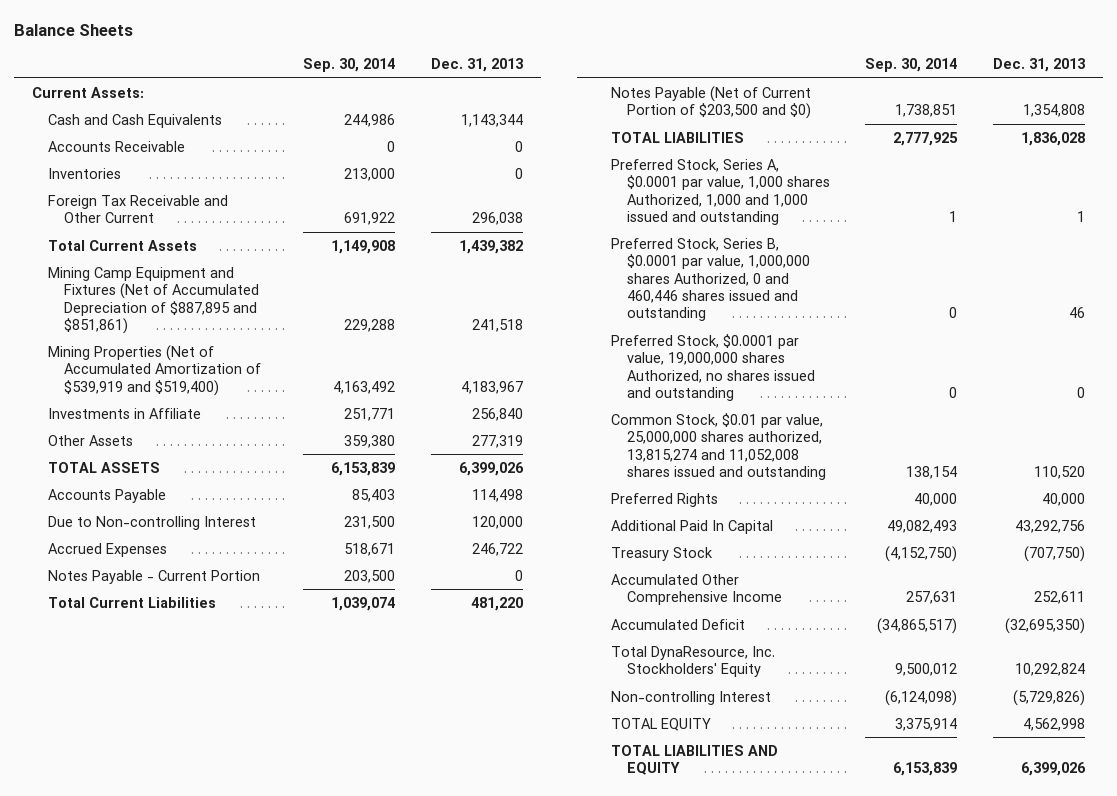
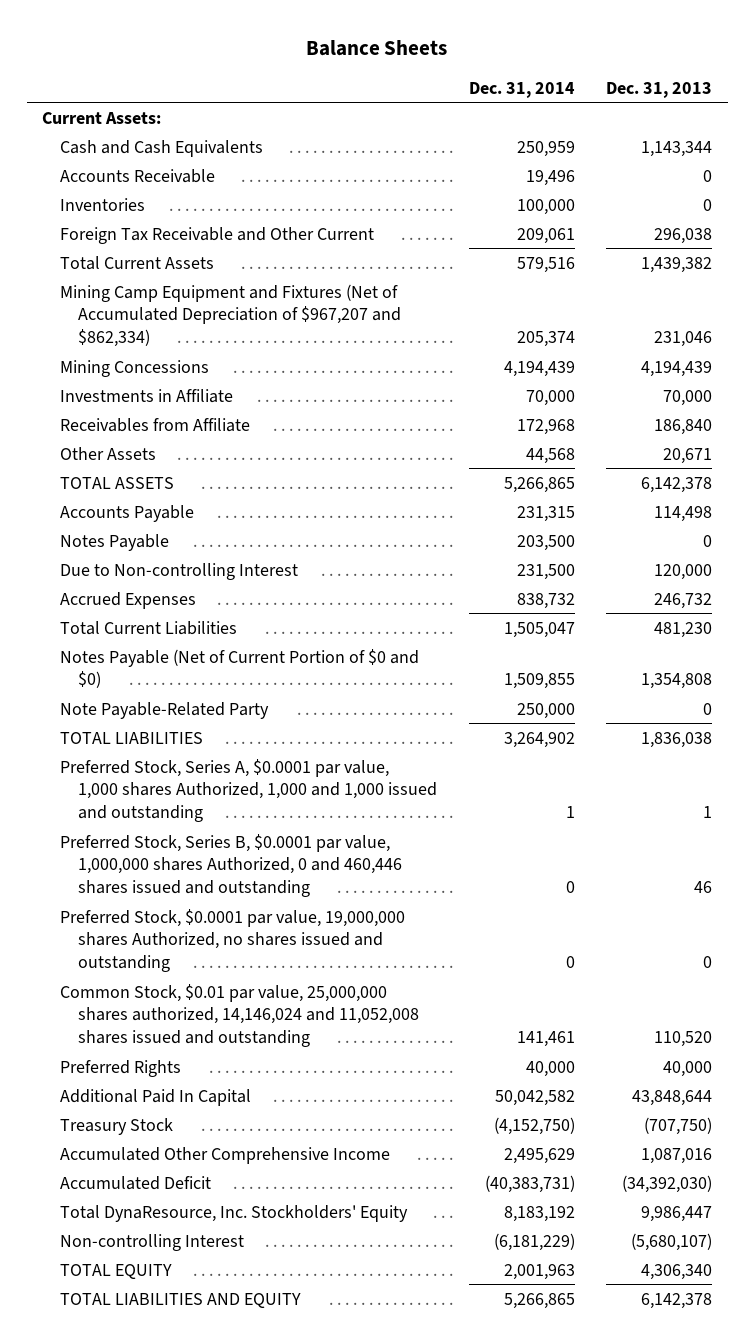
- | Sep. 30, 2014 | Dec. 31, 2013
+ | Dec. 31, 2014 | Dec. 31, 2013
- Mining Camp Equipment and Fixtures (Net of Accumulated Depreciation of $887,895 and $851,861) | 229,288 | 241,518
- Mining Properties (Net of Accumulated Amortization of $539,919 and $519,400) | 4,163,492 | 4,183,967
- Investments in Affiliate | 251,771 | 256,840
- Other Assets | 359,380 | 277,319
- TOTAL ASSETS | 6,153,839 | 6,399,026
+ Mining Camp Equipment and Fixtures (Net of Accumulated Depreciation of $967,207 and $862,334) | 205,374 | 231,046
+ Mining Concessions | 4,194,439 | 4,194,439
+ Investments in Affiliate | 70,000 | 70,000
+ Receivables from Affiliate | 172,968 | 186,840
+ Other Assets | 44,568 | 20,671
+ TOTAL ASSETS | 5,266,865 | 6,142,378
+ Notes Payable | 203,500 | 0
- Accrued Expenses | 518,671 | 246,722
- Notes Payable - Current Portion | 203,500 | 0
- Total Current Liabilities | 1,039,074 | 481,220
- Notes Payable (Net of Current Portion of $203,500 and $0) | 1,738,851 | 1,354,808
- TOTAL LIABILITIES | 2,777,925 | 1,836,028
+ Accrued Expenses | 838,732 | 246,732
+ Total Current Liabilities | 1,505,047 | 481,230
+ Notes Payable (Net of Current Portion of $0 and $0) | 1,509,855 | 1,354,808
+ Note Payable-Related Party | 250,000 | 0
+ TOTAL LIABILITIES | 3,264,902 | 1,836,038
- Common Stock, $0.01 par value, 25,000,000 shares authorized, 13,815,274 and 11,052,008 shares issued and outstanding | 138,154 | 110,520
+ Common Stock, $0.01 par value, 25,000,000 shares authorized, 14,146,024 and 11,052,008 shares issued and outstanding | 141,461 | 110,520
- Additional Paid In Capital | 49,082,493 | 43,292,756
+ Additional Paid In Capital | 50,042,582 | 43,848,644
- Accumulated Other Comprehensive Income | 257,631 | 252,611
- Accumulated Deficit | (34,865,517) | (32,695,350)
- Total DynaResource, Inc. Stockholders' Equity | 9,500,012 | 10,292,824
- Non-controlling Interest | (6,124,098) | (5,729,826)
- TOTAL EQUITY | 3,375,914 | 4,562,998
- TOTAL LIABILITIES AND EQUITY | 6,153,839 | 6,399,026
+ Accumulated Other Comprehensive Income | 2,495,629 | 1,087,016
+ Accumulated Deficit | (40,383,731) | (34,392,030)
+ Total DynaResource, Inc. Stockholders' Equity | 8,183,192 | 9,986,447
+ Non-controlling Interest | (6,181,229) | (5,680,107)
+ TOTAL EQUITY | 2,001,963 | 4,306,340
+ TOTAL LIABILITIES AND EQUITY | 5,266,865 | 6,142,378

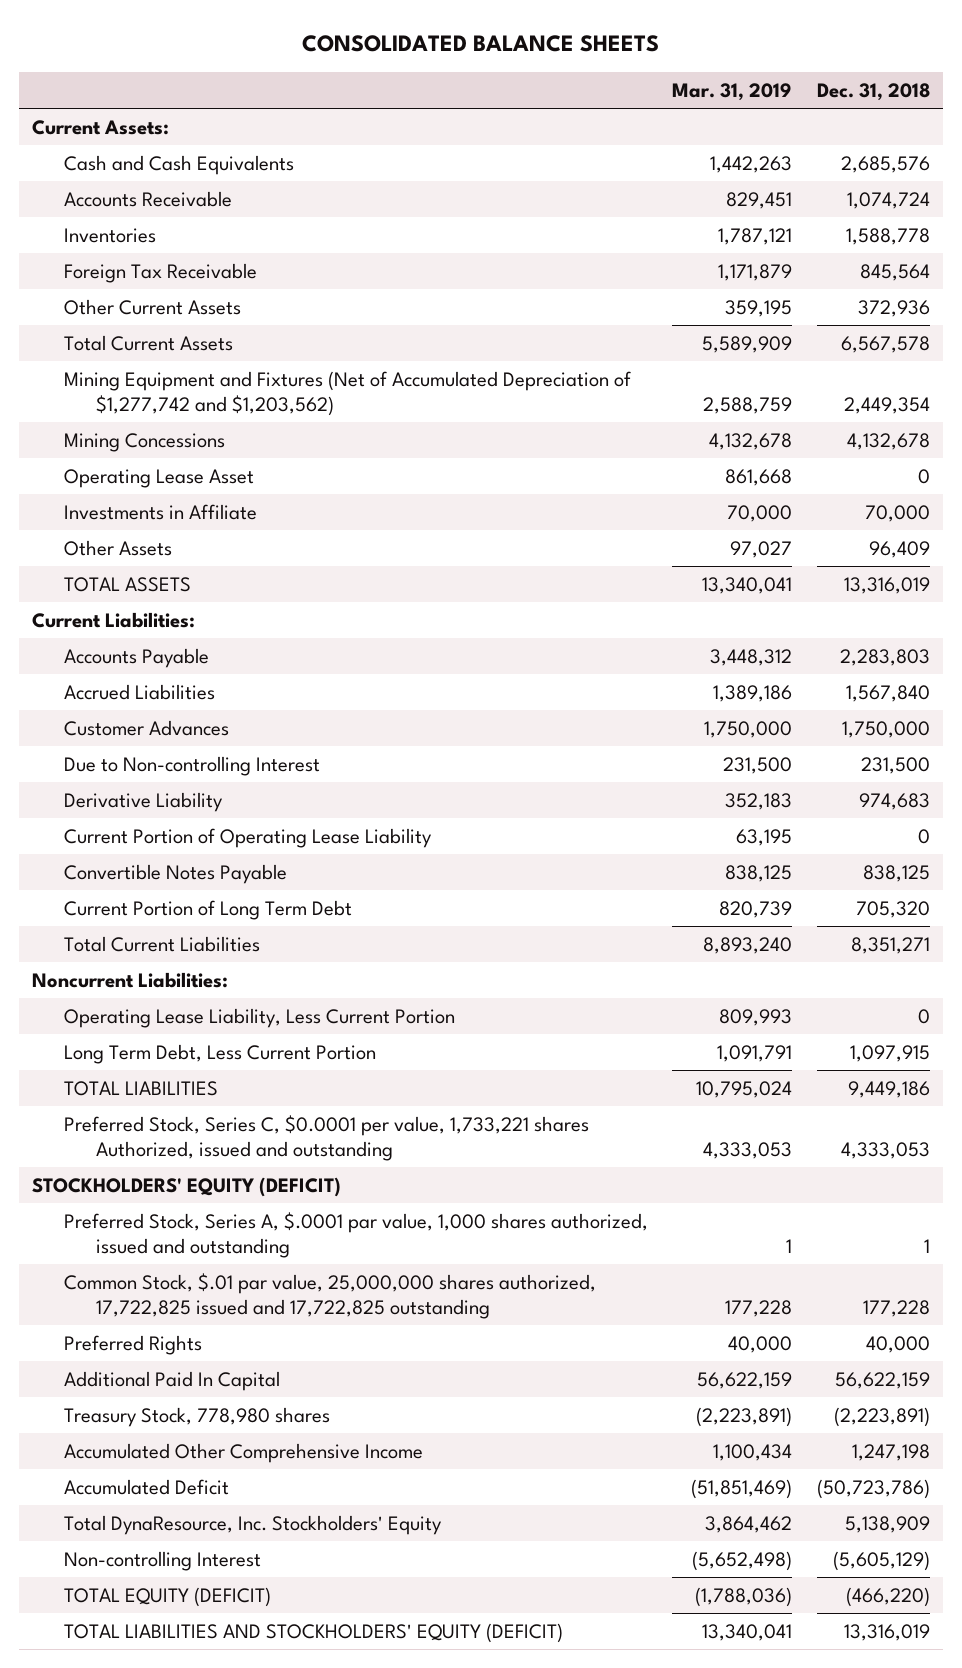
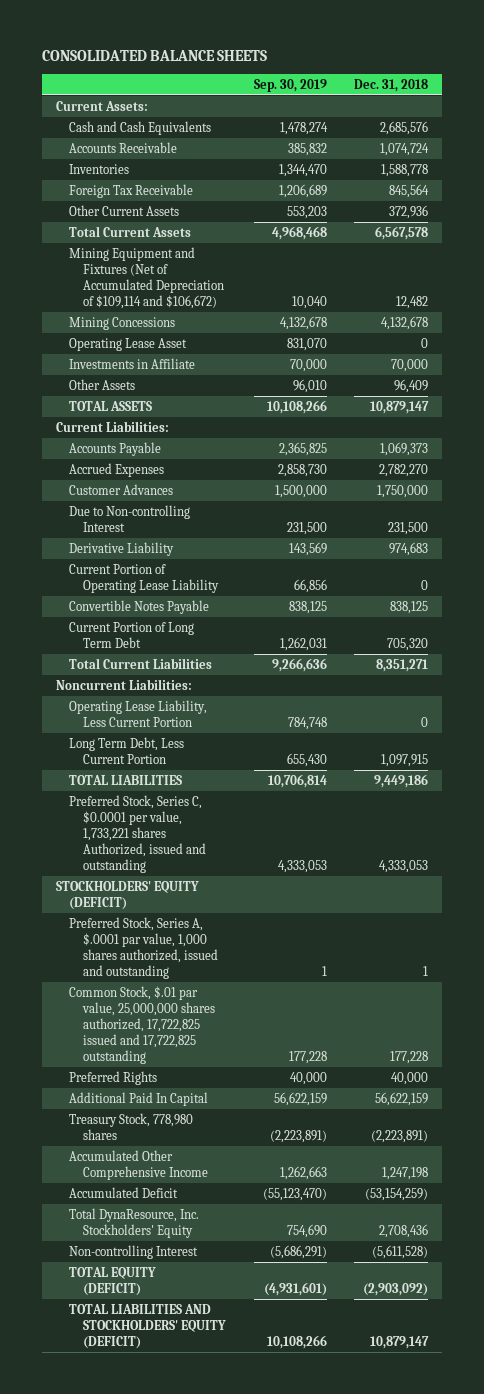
- | Mar. 31, 2019 | Dec. 31, 2018
+ | Sep. 30, 2019 | Dec. 31, 2018
- Mining Equipment and Fixtures (Net of Accumulated Depreciation of $1,277,742 and $1,203,562) | 2,588,759 | 2,449,354
+ Mining Equipment and Fixtures (Net of Accumulated Depreciation of $109,114 and $106,672) | 10,040 | 12,482
- TOTAL ASSETS | 13,340,041 | 13,316,019
+ TOTAL ASSETS | 10,108,266 | 10,879,147
- Accounts Payable | 3,448,312 | 2,283,803
- Accrued Liabilities | 1,389,186 | 1,567,840
+ Accounts Payable | 2,365,825 | 1,069,373
+ Accrued Expenses | 2,858,730 | 2,782,270
- Accumulated Deficit | (51,851,469) | (50,723,786)
- Total DynaResource, Inc. Stockholders' Equity | 3,864,462 | 5,138,909
- Non-controlling Interest | (5,652,498) | (5,605,129)
- TOTAL EQUITY (DEFICIT) | (1,788,036) | (466,220)
- TOTAL LIABILITIES AND STOCKHOLDERS' EQUITY (DEFICIT) | 13,340,041 | 13,316,019
+ Accumulated Deficit | (55,123,470) | (53,154,259)
+ Total DynaResource, Inc. Stockholders' Equity | 754,690 | 2,708,436
+ Non-controlling Interest | (5,686,291) | (5,611,528)
+ TOTAL EQUITY (DEFICIT) | (4,931,601) | (2,903,092)
+ TOTAL LIABILITIES AND STOCKHOLDERS' EQUITY (DEFICIT) | 10,108,266 | 10,879,147

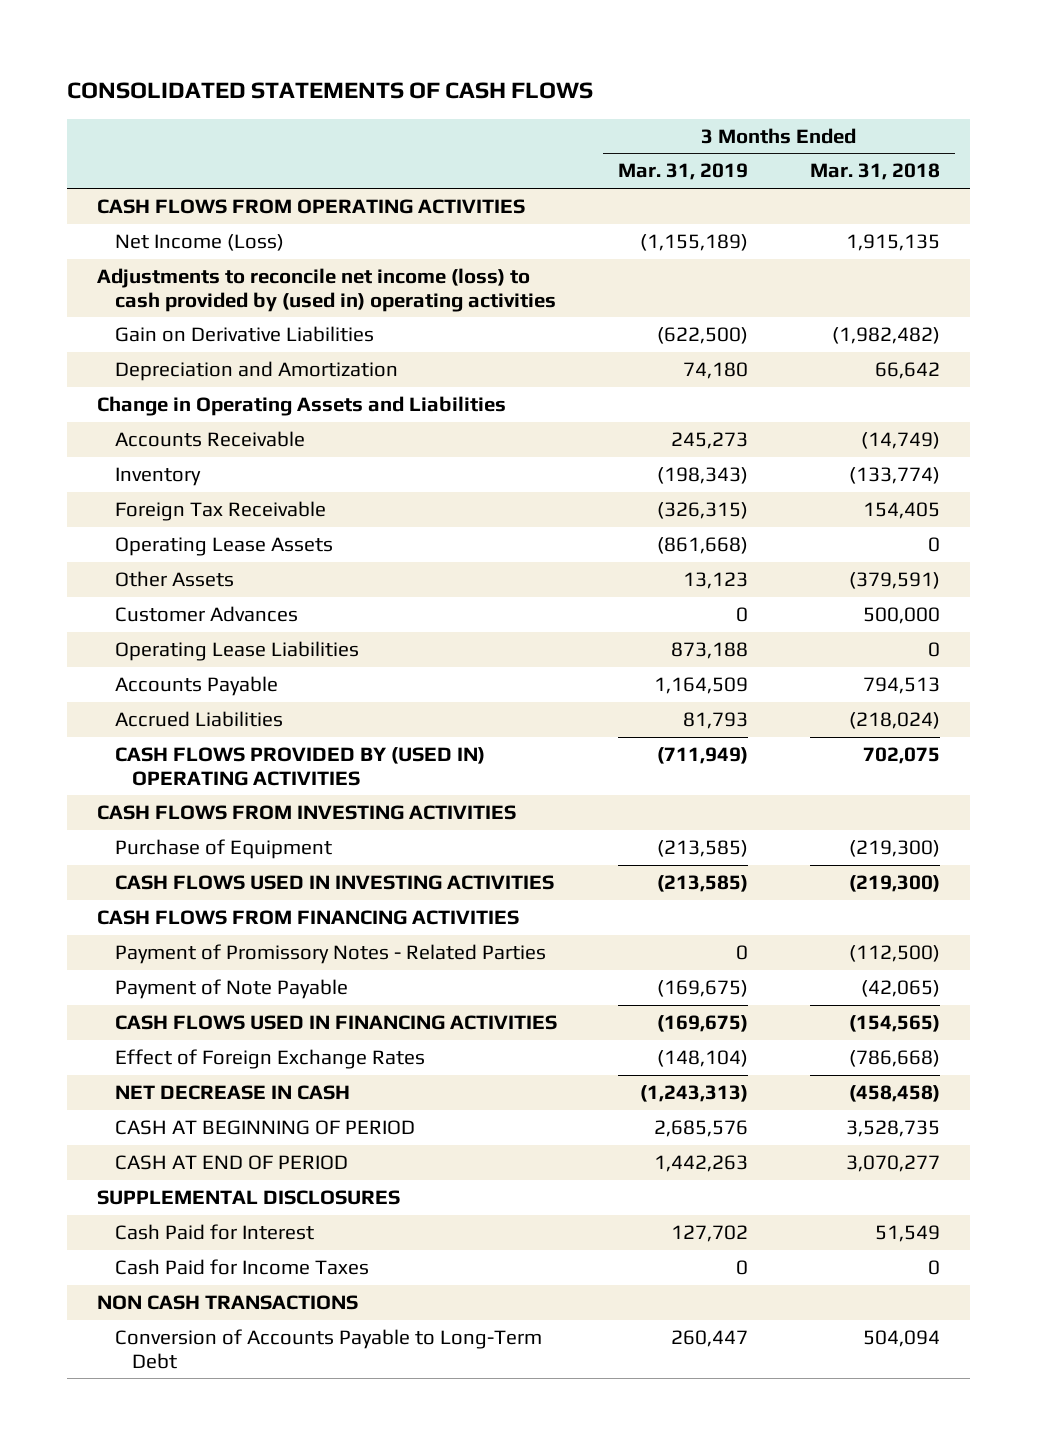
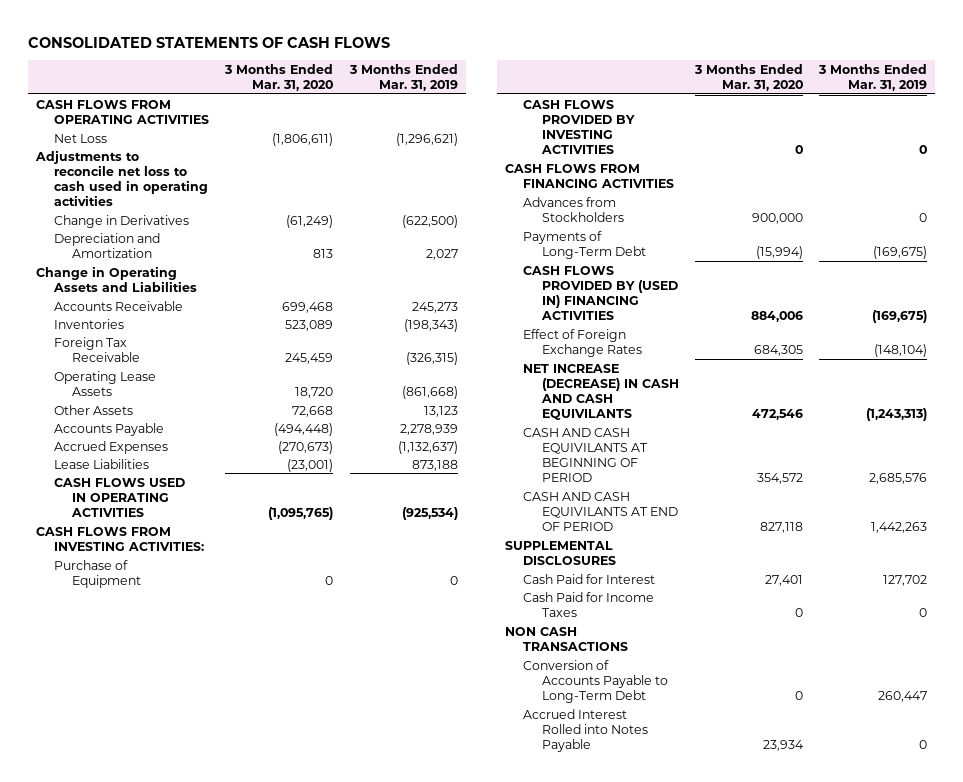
- | 3 Months Ended Mar. 31, 2019 | 3 Months Ended Mar. 31, 2018
+ | 3 Months Ended Mar. 31, 2020 | 3 Months Ended Mar. 31, 2019
- Net Income (Loss) | (1,155,189) | 1,915,135
- Adjustments to reconcile net income (loss) to cash provided by (used in) operating activities
- Gain on Derivative Liabilities | (622,500) | (1,982,482)
- Depreciation and Amortization | 74,180 | 66,642
+ Net Loss | (1,806,611) | (1,296,621)
+ Adjustments to reconcile net loss to cash used in operating activities
+ Change in Derivatives | (61,249) | (622,500)
+ Depreciation and Amortization | 813 | 2,027
- Inventory | (198,343) | (133,774)
+ Inventories | 523,089 | (198,343)
- Customer Advances | 0 | 500,000
- Operating Lease Liabilities | 873,188 | 0
- Accounts Payable | 1,164,509 | 794,513
- Accrued Liabilities | 81,793 | (218,024)
- CASH FLOWS PROVIDED BY (USED IN) OPERATING ACTIVITIES | (711,949) | 702,075
- CASH FLOWS FROM INVESTING ACTIVITIES
- Purchase of Equipment | (213,585) | (219,300)
- CASH FLOWS USED IN INVESTING ACTIVITIES | (213,585) | (219,300)
+ Accounts Payable | (494,448) | 2,278,939
+ Accrued Expenses | (270,673) | (1,132,637)
+ Lease Liabilities | (23,001) | 873,188
+ CASH FLOWS USED IN OPERATING ACTIVITIES | (1,095,765) | (925,534)
+ CASH FLOWS FROM INVESTING ACTIVITIES:
+ Purchase of Equipment | 0 | 0
+ CASH FLOWS PROVIDED BY INVESTING ACTIVITIES | 0 | 0
- Payment of Promissory Notes - Related Parties | 0 | (112,500)
- Payment of Note Payable | (169,675) | (42,065)
- CASH FLOWS USED IN FINANCING ACTIVITIES | (169,675) | (154,565)
+ Advances from Stockholders | 900,000 | 0
+ Payments of Long-Term Debt | (15,994) | (169,675)
+ CASH FLOWS PROVIDED BY (USED IN) FINANCING ACTIVITIES | 884,006 | (169,675)
- NET DECREASE IN CASH | (1,243,313) | (458,458)
- CASH AT BEGINNING OF PERIOD | 2,685,576 | 3,528,735
- CASH AT END OF PERIOD | 1,442,263 | 3,070,277
+ NET INCREASE (DECREASE) IN CASH AND CASH EQUIVILANTS | 472,546 | (1,243,313)
+ CASH AND CASH EQUIVILANTS AT BEGINNING OF PERIOD | 354,572 | 2,685,576
+ CASH AND CASH EQUIVILANTS AT END OF PERIOD | 827,118 | 1,442,263
+ Accrued Interest Rolled into Notes Payable | 23,934 | 0

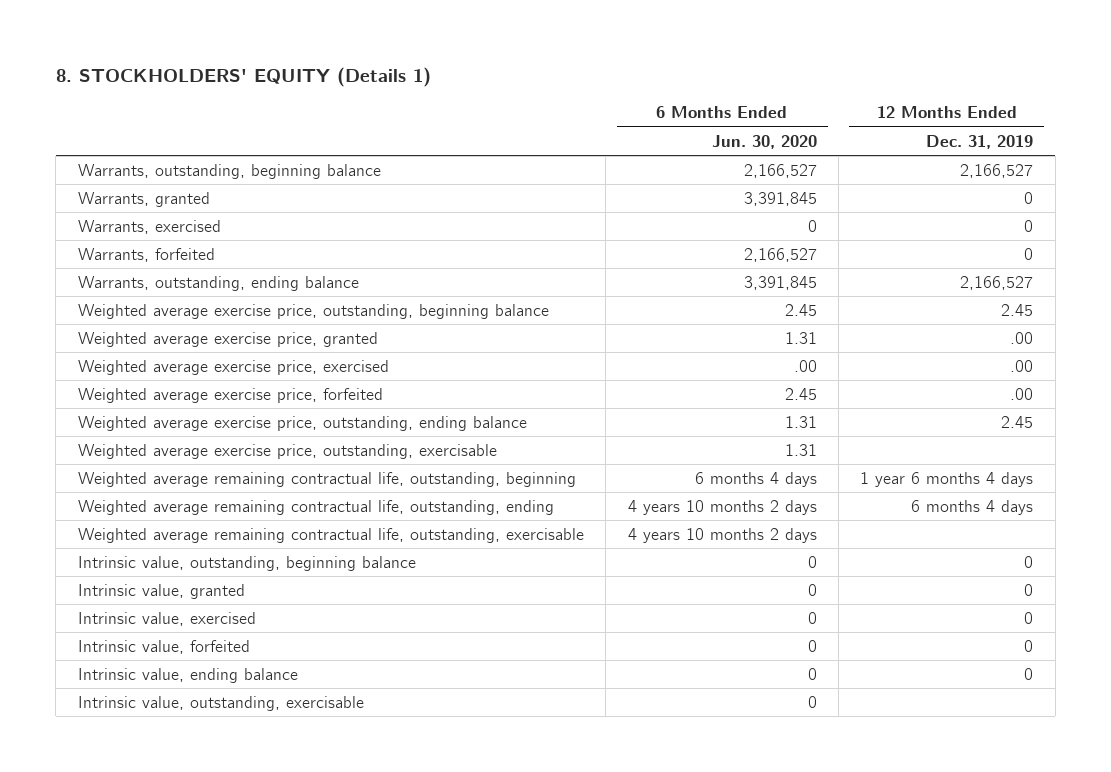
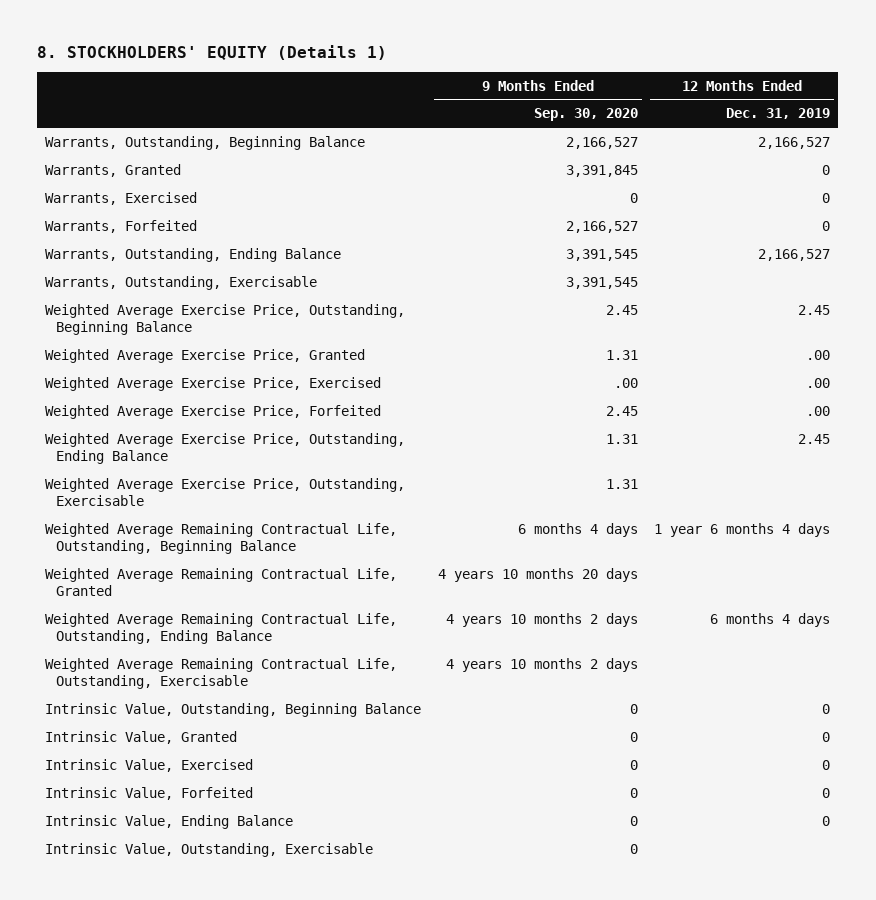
- | 6 Months Ended Jun. 30, 2020 | 12 Months Ended Dec. 31, 2019
+ | 9 Months Ended Sep. 30, 2020 | 12 Months Ended Dec. 31, 2019
- Warrants, outstanding, beginning balance | 2,166,527 | 2,166,527
- Warrants, granted | 3,391,845 | 0
- Warrants, exercised | 0 | 0
- Warrants, forfeited | 2,166,527 | 0
- Warrants, outstanding, ending balance | 3,391,845 | 2,166,527
- Weighted average exercise price, outstanding, beginning balance | 2.45 | 2.45
- Weighted average exercise price, granted | 1.31 | .00
- Weighted average exercise price, exercised | .00 | .00
- Weighted average exercise price, forfeited | 2.45 | .00
- Weighted average exercise price, outstanding, ending balance | 1.31 | 2.45
- Weighted average exercise price, outstanding, exercisable | 1.31 |
- Weighted average remaining contractual life, outstanding, beginning | 6 months 4 days | 1 year 6 months 4 days
- Weighted average remaining contractual life, outstanding, ending | 4 years 10 months 2 days | 6 months 4 days
- Weighted average remaining contractual life, outstanding, exercisable | 4 years 10 months 2 days |
- Intrinsic value, outstanding, beginning balance | 0 | 0
- Intrinsic value, granted | 0 | 0
- Intrinsic value, exercised | 0 | 0
- Intrinsic value, forfeited | 0 | 0
- Intrinsic value, ending balance | 0 | 0
- Intrinsic value, outstanding, exercisable | 0 |
+ Warrants, Outstanding, Beginning Balance | 2,166,527 | 2,166,527
+ Warrants, Granted | 3,391,845 | 0
+ Warrants, Exercised | 0 | 0
+ Warrants, Forfeited | 2,166,527 | 0
+ Warrants, Outstanding, Ending Balance | 3,391,545 | 2,166,527
+ Warrants, Outstanding, Exercisable | 3,391,545 |
+ Weighted Average Exercise Price, Outstanding, Beginning Balance | 2.45 | 2.45
+ Weighted Average Exercise Price, Granted | 1.31 | .00
+ Weighted Average Exercise Price, Exercised | .00 | .00
+ Weighted Average Exercise Price, Forfeited | 2.45 | .00
+ Weighted Average Exercise Price, Outstanding, Ending Balance | 1.31 | 2.45
+ Weighted Average Exercise Price, Outstanding, Exercisable | 1.31 |
+ Weighted Average Remaining Contractual Life, Outstanding, Beginning Balance | 6 months 4 days | 1 year 6 months 4 days
+ Weighted Average Remaining Contractual Life, Granted | 4 years 10 months 20 days |
+ Weighted Average Remaining Contractual Life, Outstanding, Ending Balance | 4 years 10 months 2 days | 6 months 4 days
+ Weighted Average Remaining Contractual Life, Outstanding, Exercisable | 4 years 10 months 2 days |
+ Intrinsic Value, Outstanding, Beginning Balance | 0 | 0
+ Intrinsic Value, Granted | 0 | 0
+ Intrinsic Value, Exercised | 0 | 0
+ Intrinsic Value, Forfeited | 0 | 0
+ Intrinsic Value, Ending Balance | 0 | 0
+ Intrinsic Value, Outstanding, Exercisable | 0 |

